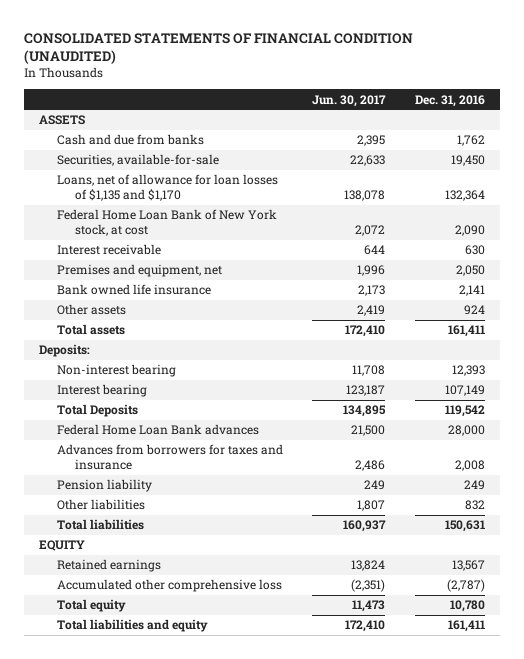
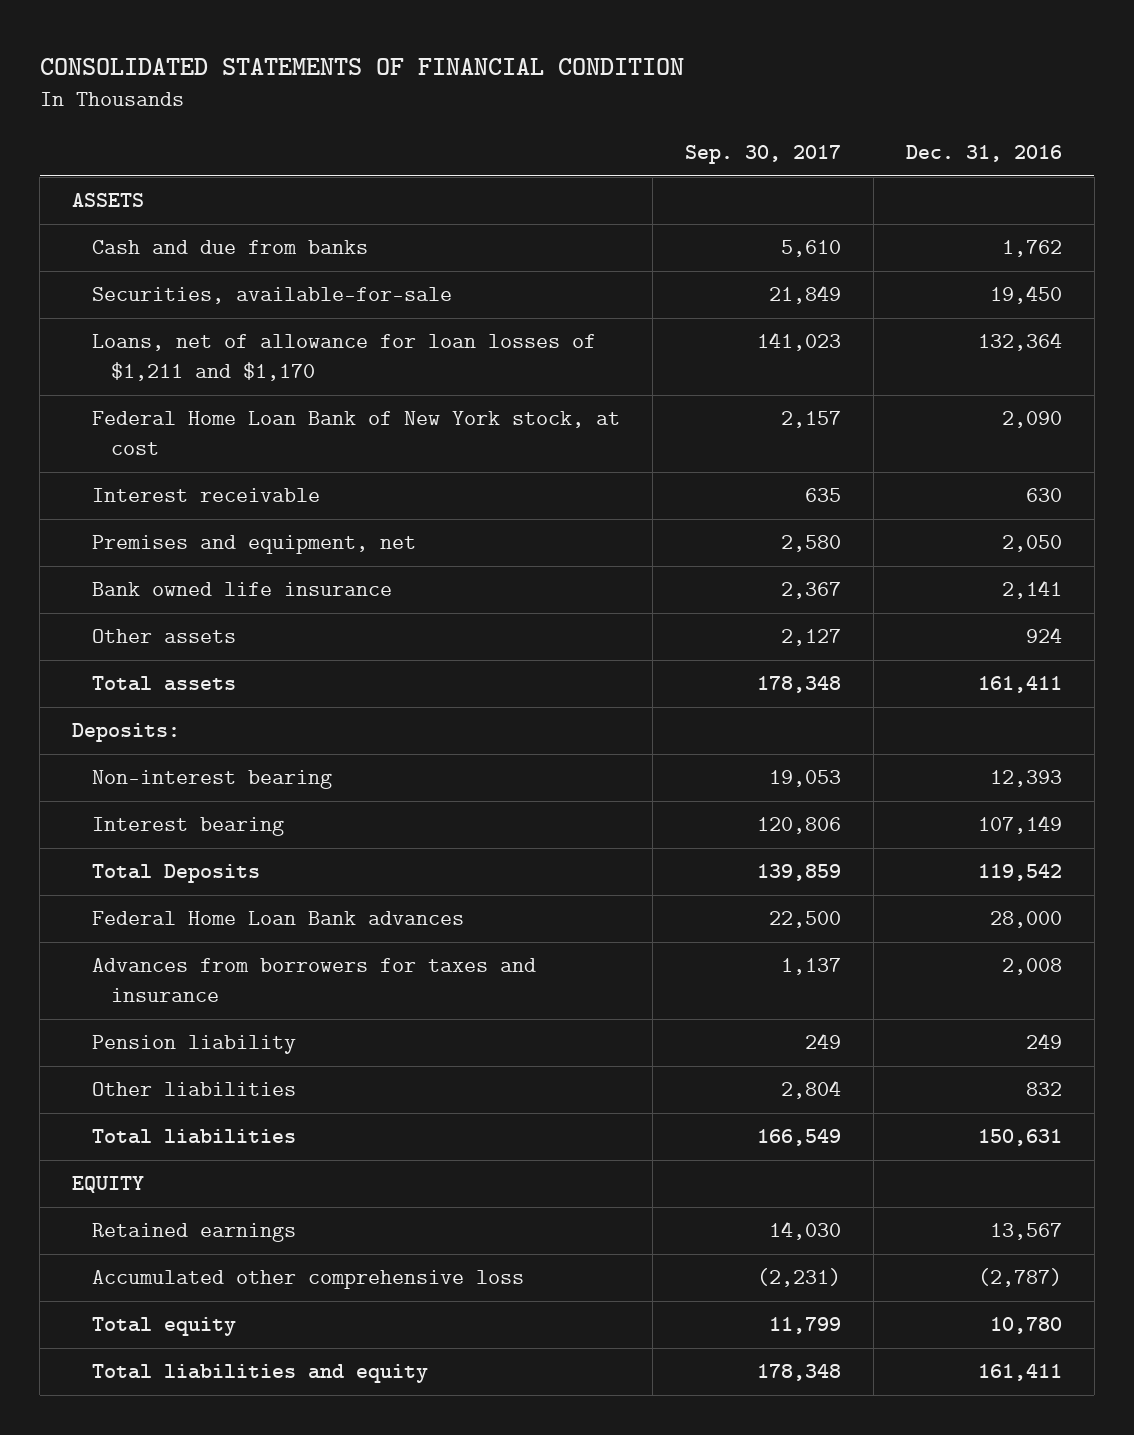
- CONSOLIDATED STATEMENTS OF FINANCIAL CONDITION (UNAUDITED)
+ CONSOLIDATED STATEMENTS OF FINANCIAL CONDITION
- | Jun. 30, 2017 | Dec. 31, 2016
+ | Sep. 30, 2017 | Dec. 31, 2016
- Loans, net of allowance for loan losses of $1,135 and $1,170 | 138,078 | 132,364
+ Loans, net of allowance for loan losses of $1,211 and $1,170 | 141,023 | 132,364

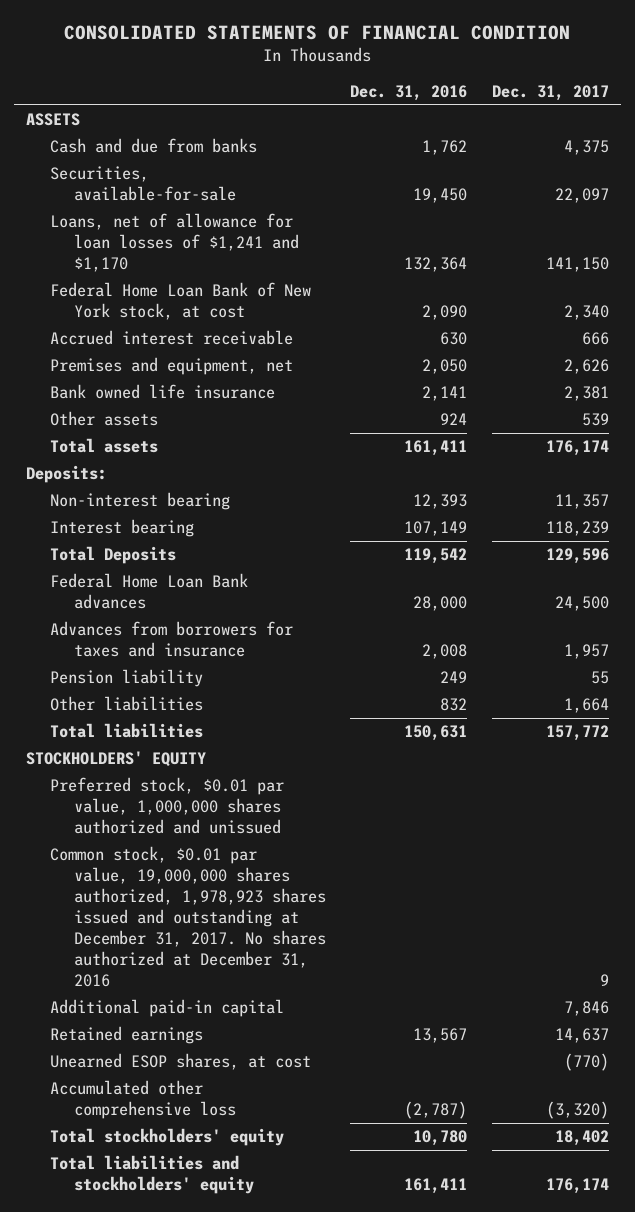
- | Sep. 30, 2017 | Dec. 31, 2016
+ | Dec. 31, 2016 | Dec. 31, 2017
- Loans, net of allowance for loan losses of $1,211 and $1,170 | 141,023 | 132,364
+ Loans, net of allowance for loan losses of $1,241 and $1,170 | 132,364 | 141,150
- Interest receivable | 635 | 630
+ Accrued interest receivable | 630 | 666
- EQUITY
+ STOCKHOLDERS' EQUITY
+ Preferred stock, $0.01 par value, 1,000,000 shares authorized and unissued
+ Common stock, $0.01 par value, 19,000,000 shares authorized, 1,978,923 shares issued and outstanding at December 31, 2017. No shares authorized at December 31, 2016 | | 9
+ Additional paid-in capital | | 7,846
+ Unearned ESOP shares, at cost | | (770)
- Total equity | 11,799 | 10,780
- Total liabilities and equity | 178,348 | 161,411
+ Total stockholders' equity | 10,780 | 18,402
+ Total liabilities and stockholders' equity | 161,411 | 176,174

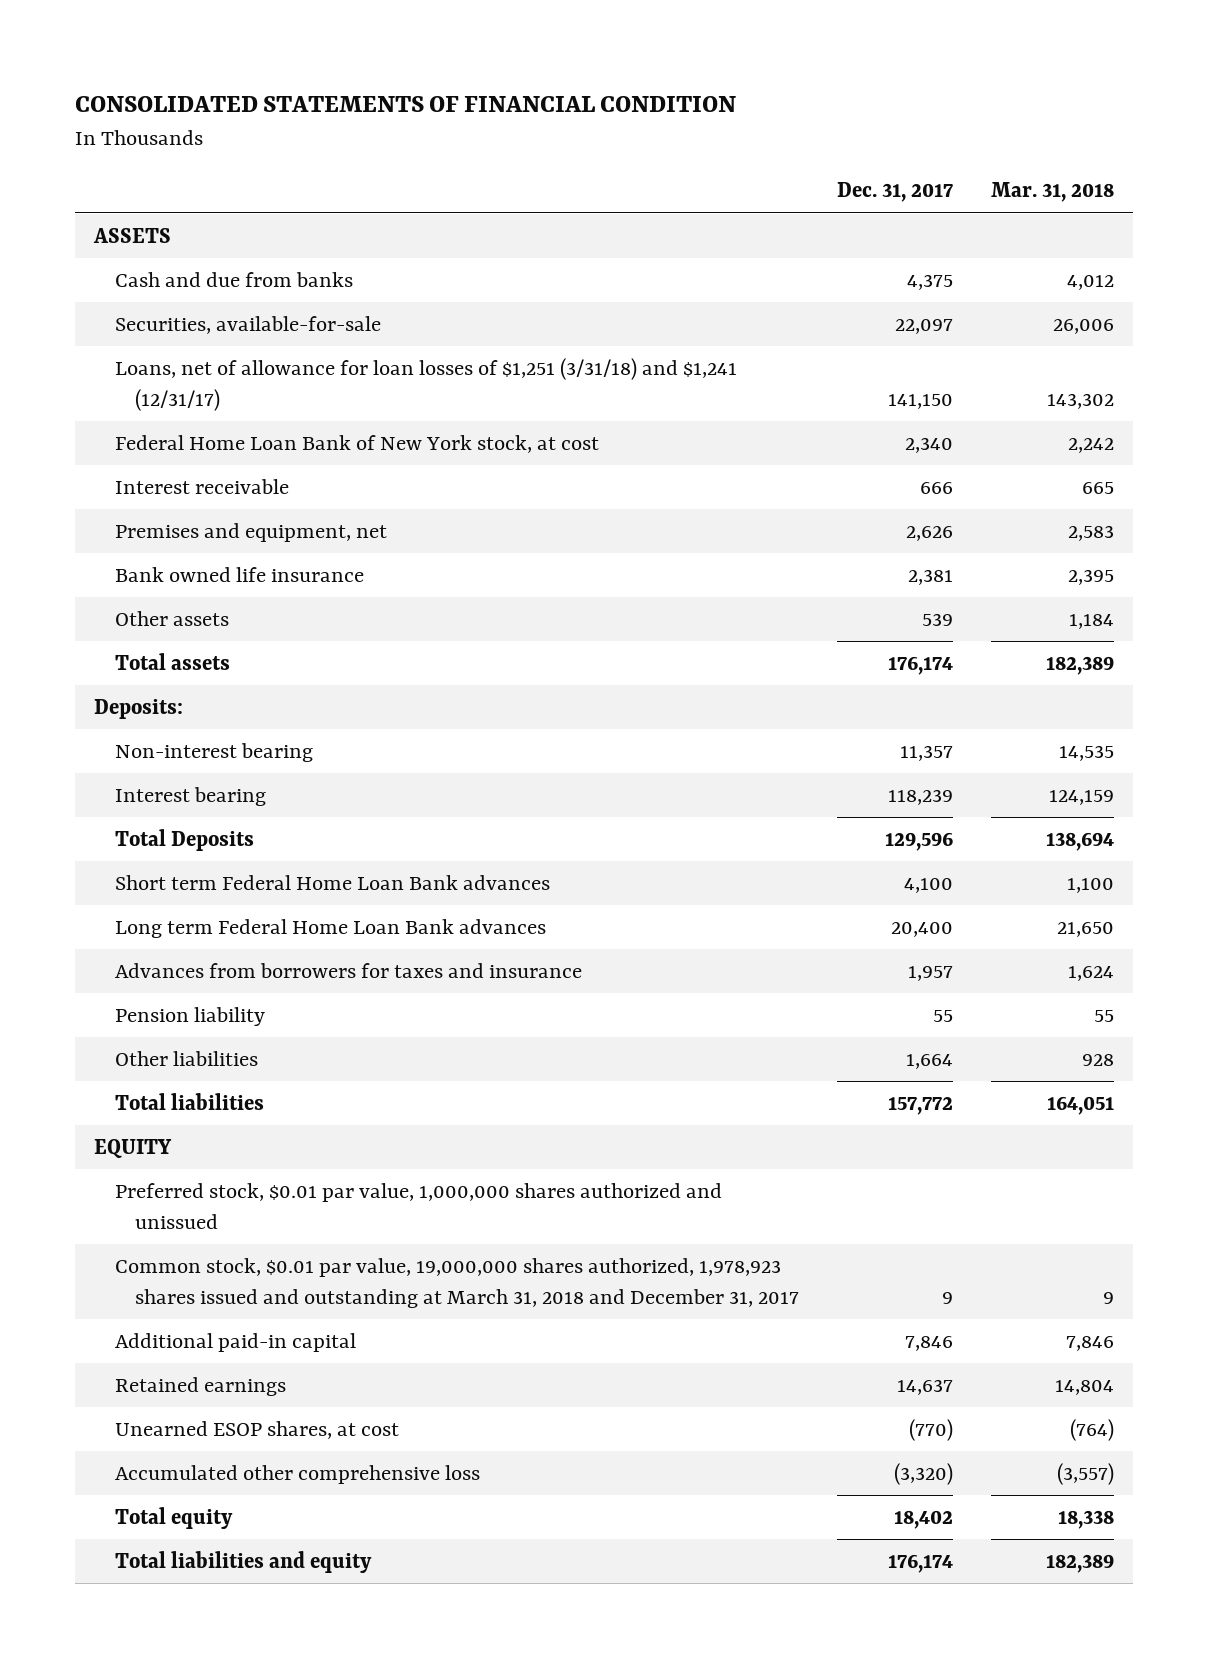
- | Dec. 31, 2016 | Dec. 31, 2017
+ | Dec. 31, 2017 | Mar. 31, 2018
- Loans, net of allowance for loan losses of $1,241 and $1,170 | 132,364 | 141,150
+ Loans, net of allowance for loan losses of $1,251 (3/31/18) and $1,241 (12/31/17) | 141,150 | 143,302
- Accrued interest receivable | 630 | 666
+ Interest receivable | 666 | 665
- Federal Home Loan Bank advances | 28,000 | 24,500
+ Short term Federal Home Loan Bank advances | 4,100 | 1,100
+ Long term Federal Home Loan Bank advances | 20,400 | 21,650
- STOCKHOLDERS' EQUITY
+ EQUITY
- Common stock, $0.01 par value, 19,000,000 shares authorized, 1,978,923 shares issued and outstanding at December 31, 2017. No shares authorized at December 31, 2016 | | 9
+ Common stock, $0.01 par value, 19,000,000 shares authorized, 1,978,923 shares issued and outstanding at March 31, 2018 and December 31, 2017 | 9 | 9
- Total stockholders' equity | 10,780 | 18,402
- Total liabilities and stockholders' equity | 161,411 | 176,174
+ Total equity | 18,402 | 18,338
+ Total liabilities and equity | 176,174 | 182,389

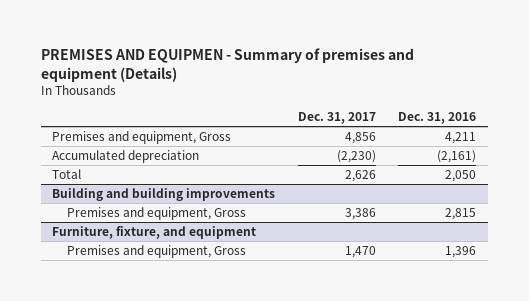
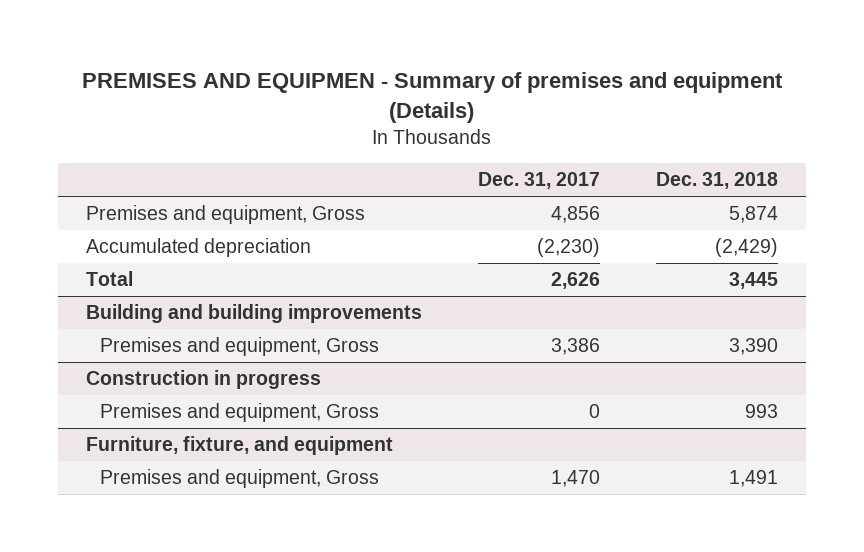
- | Dec. 31, 2017 | Dec. 31, 2016
+ | Dec. 31, 2017 | Dec. 31, 2018
+ Construction in progress
+ Premises and equipment, Gross | 0 | 993

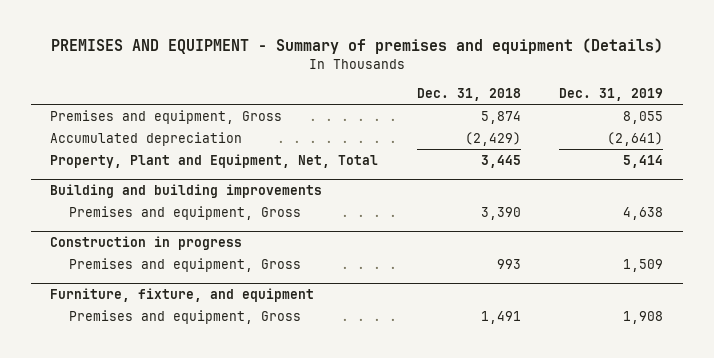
- PREMISES AND EQUIPMEN - Summary of premises and equipment (Details)
+ PREMISES AND EQUIPMENT - Summary of premises and equipment (Details)
- | Dec. 31, 2017 | Dec. 31, 2018
+ | Dec. 31, 2018 | Dec. 31, 2019
- Total | 2,626 | 3,445
+ Property, Plant and Equipment, Net, Total | 3,445 | 5,414

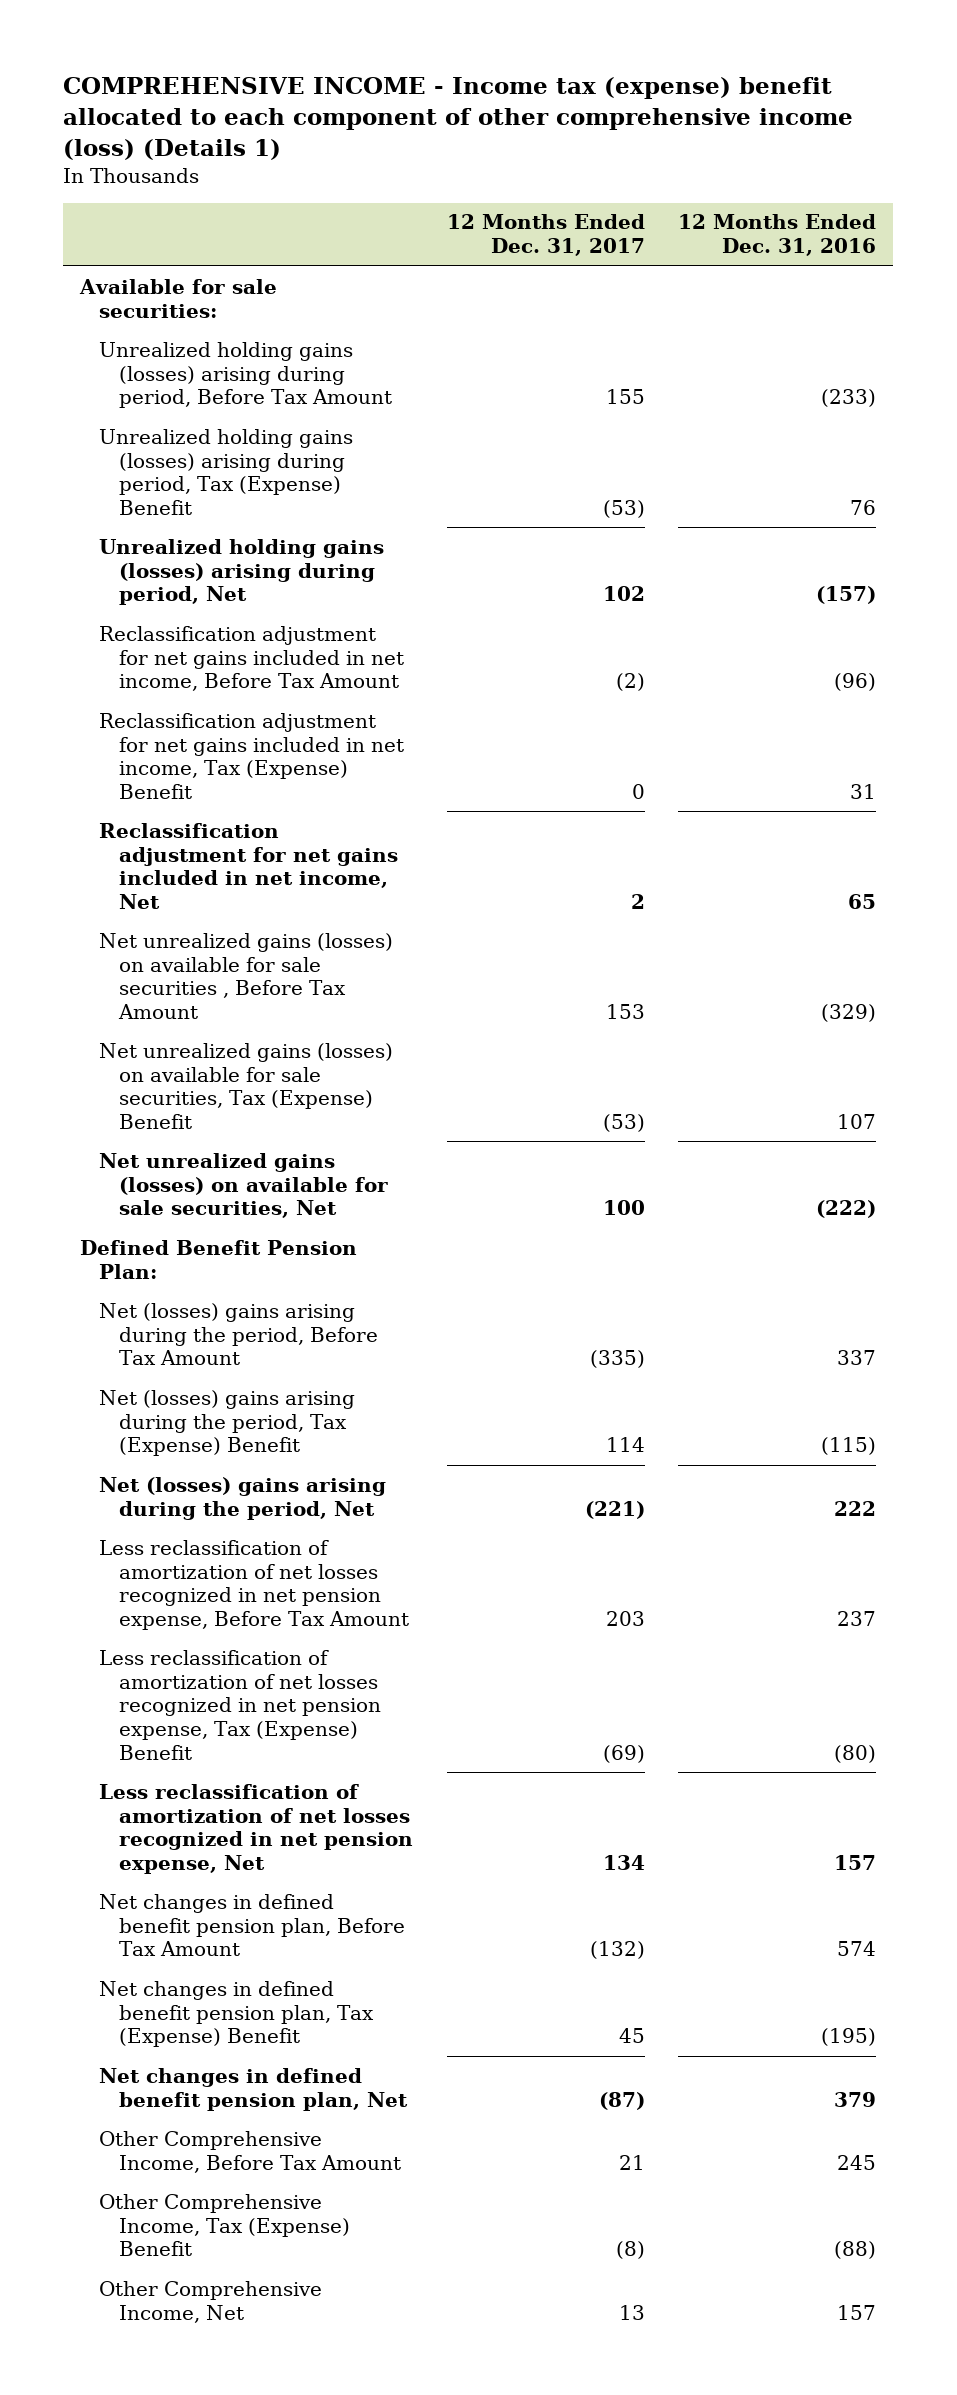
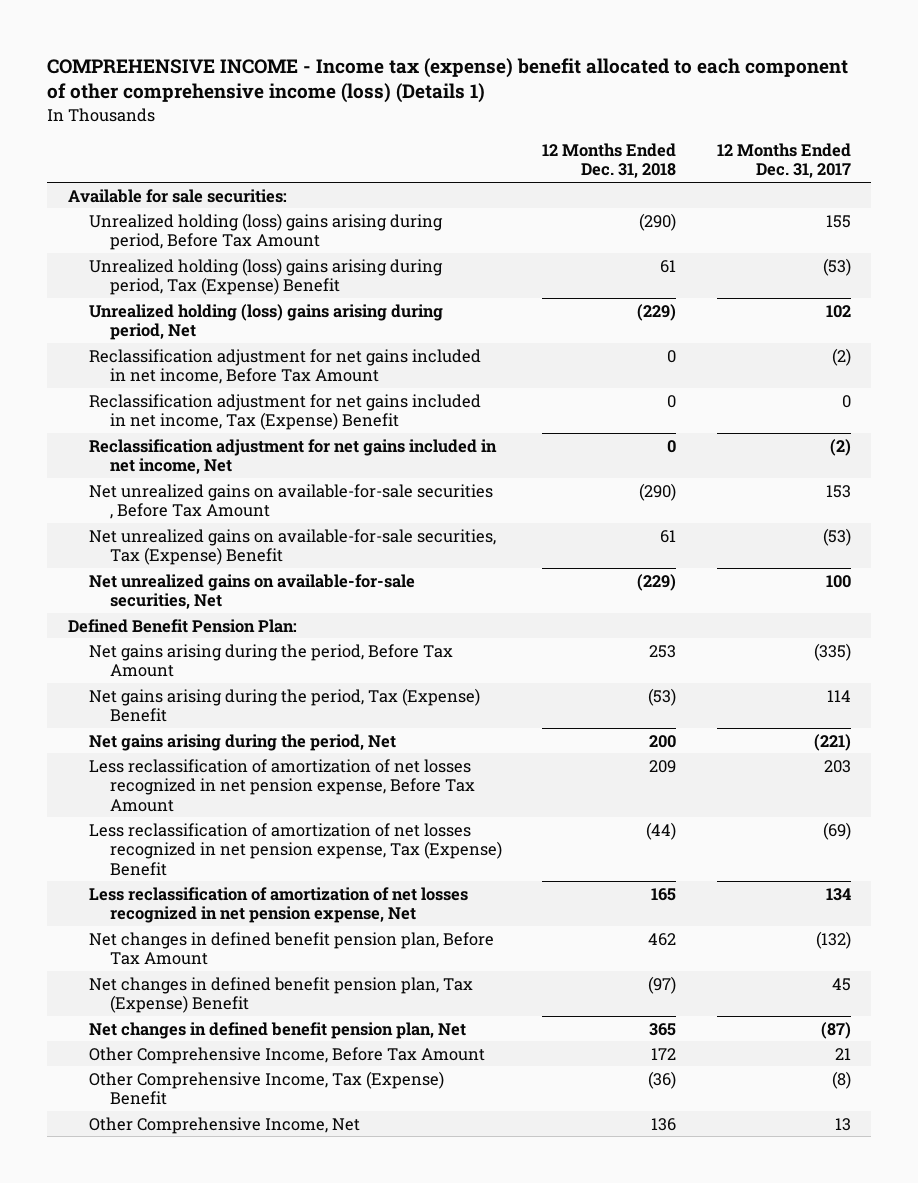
- | 12 Months Ended Dec. 31, 2017 | 12 Months Ended Dec. 31, 2016
+ | 12 Months Ended Dec. 31, 2018 | 12 Months Ended Dec. 31, 2017
- Unrealized holding gains (losses) arising during period, Before Tax Amount | 155 | (233)
- Unrealized holding gains (losses) arising during period, Tax (Expense) Benefit | (53) | 76
- Unrealized holding gains (losses) arising during period, Net | 102 | (157)
+ Unrealized holding (loss) gains arising during period, Before Tax Amount | (290) | 155
+ Unrealized holding (loss) gains arising during period, Tax (Expense) Benefit | 61 | (53)
+ Unrealized holding (loss) gains arising during period, Net | (229) | 102
- Reclassification adjustment for net gains included in net income, Net | 2 | 65
- Net unrealized gains (losses) on available for sale securities , Before Tax Amount | 153 | (329)
- Net unrealized gains (losses) on available for sale securities, Tax (Expense) Benefit | (53) | 107
- Net unrealized gains (losses) on available for sale securities, Net | 100 | (222)
+ Reclassification adjustment for net gains included in net income, Net | 0 | (2)
+ Net unrealized gains on available-for-sale securities , Before Tax Amount | (290) | 153
+ Net unrealized gains on available-for-sale securities, Tax (Expense) Benefit | 61 | (53)
+ Net unrealized gains on available-for-sale securities, Net | (229) | 100
- Net (losses) gains arising during the period, Before Tax Amount | (335) | 337
- Net (losses) gains arising during the period, Tax (Expense) Benefit | 114 | (115)
- Net (losses) gains arising during the period, Net | (221) | 222
+ Net gains arising during the period, Before Tax Amount | 253 | (335)
+ Net gains arising during the period, Tax (Expense) Benefit | (53) | 114
+ Net gains arising during the period, Net | 200 | (221)

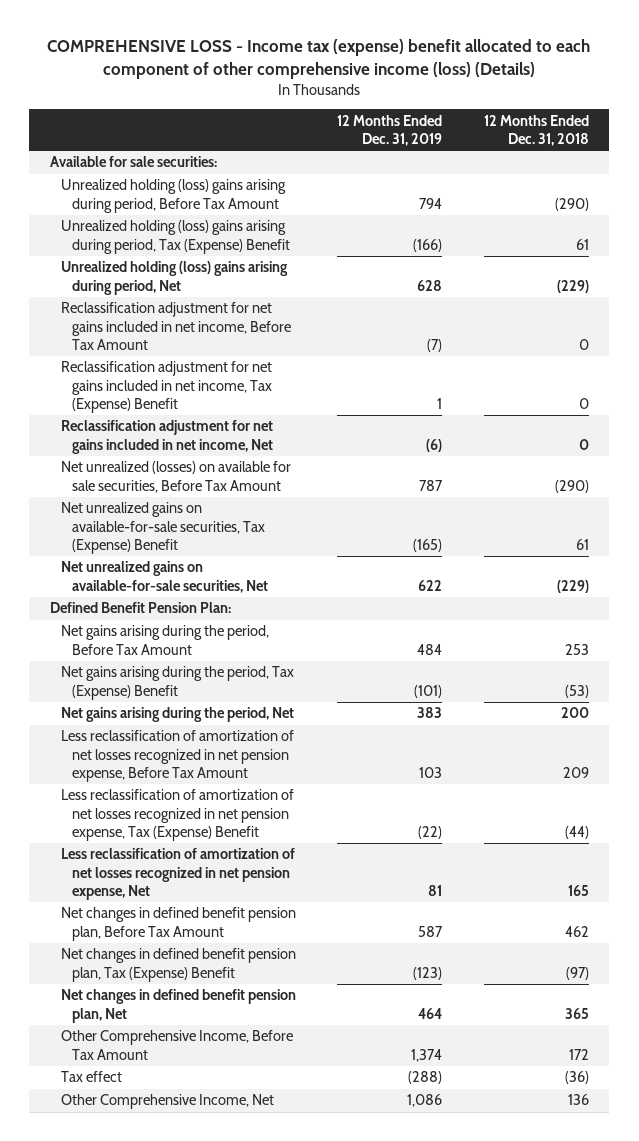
- COMPREHENSIVE INCOME - Income tax (expense) benefit allocated to each component of other comprehensive income (loss) (Details 1)
+ COMPREHENSIVE LOSS - Income tax (expense) benefit allocated to each component of other comprehensive income (loss) (Details)
- | 12 Months Ended Dec. 31, 2018 | 12 Months Ended Dec. 31, 2017
+ | 12 Months Ended Dec. 31, 2019 | 12 Months Ended Dec. 31, 2018
- Net unrealized gains on available-for-sale securities , Before Tax Amount | (290) | 153
+ Net unrealized (losses) on available for sale securities, Before Tax Amount | 787 | (290)
- Other Comprehensive Income, Tax (Expense) Benefit | (36) | (8)
+ Tax effect | (288) | (36)

